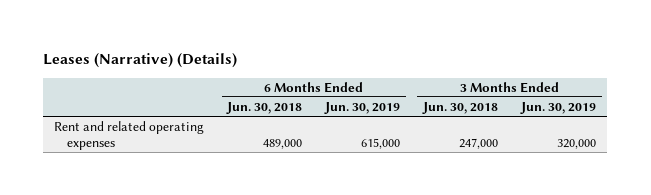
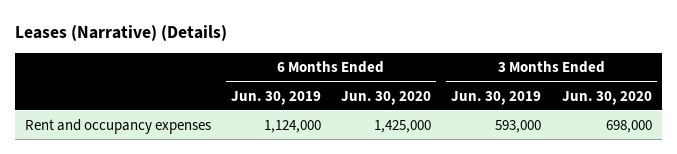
- | 6 Months Ended Jun. 30, 2018 | 6 Months Ended Jun. 30, 2019 | 3 Months Ended Jun. 30, 2018 | 3 Months Ended Jun. 30, 2019
+ | 6 Months Ended Jun. 30, 2019 | 6 Months Ended Jun. 30, 2020 | 3 Months Ended Jun. 30, 2019 | 3 Months Ended Jun. 30, 2020
- Rent and related operating expenses | 489,000 | 615,000 | 247,000 | 320,000
+ Rent and occupancy expenses | 1,124,000 | 1,425,000 | 593,000 | 698,000

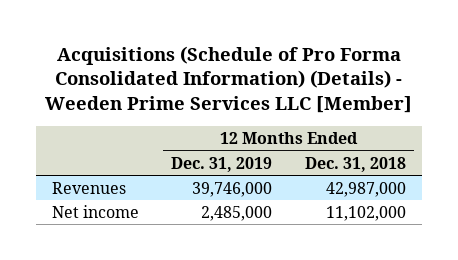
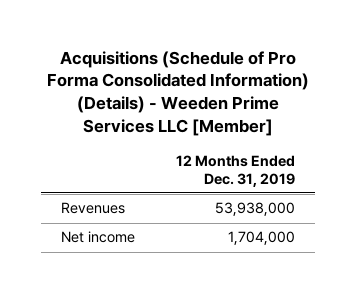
- | 12 Months Ended Dec. 31, 2019 | 12 Months Ended Dec. 31, 2018
+ | 12 Months Ended Dec. 31, 2019
- Revenues | 39,746,000 | 42,987,000
- Net income | 2,485,000 | 11,102,000
+ Revenues | 53,938,000
+ Net income | 1,704,000

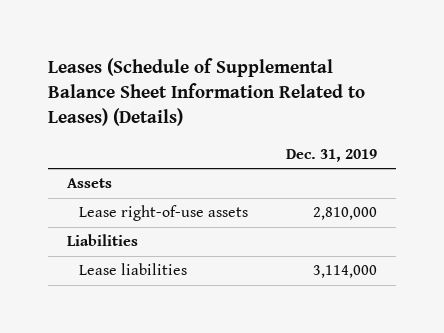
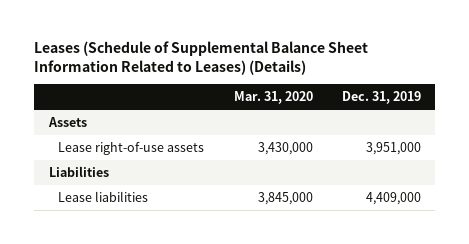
- | Dec. 31, 2019
+ | Mar. 31, 2020 | Dec. 31, 2019
- Lease right-of-use assets | 2,810,000
+ Lease right-of-use assets | 3,430,000 | 3,951,000
- Lease liabilities | 3,114,000
+ Lease liabilities | 3,845,000 | 4,409,000

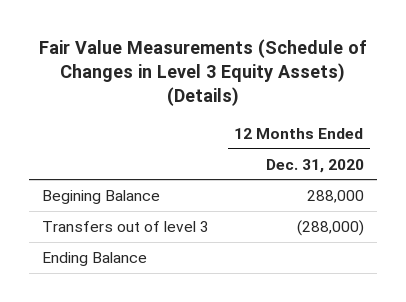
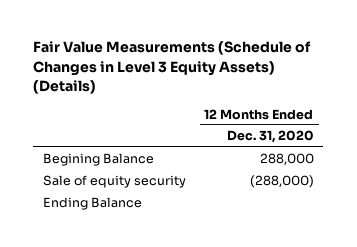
- Transfers out of level 3 | (288,000)
+ Sale of equity security | (288,000)

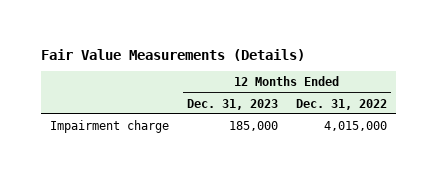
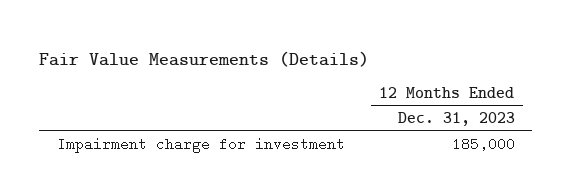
- | 12 Months Ended Dec. 31, 2023 | 12 Months Ended Dec. 31, 2022
+ | 12 Months Ended Dec. 31, 2023
- Impairment charge | 185,000 | 4,015,000
+ Impairment charge for investment | 185,000

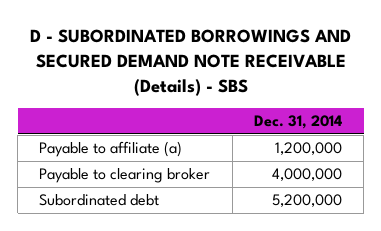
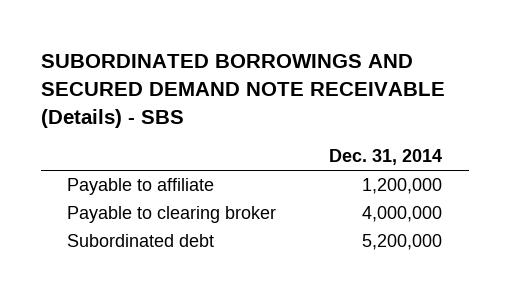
- D - SUBORDINATED BORROWINGS AND SECURED DEMAND NOTE RECEIVABLE (Details) - SBS
+ SUBORDINATED BORROWINGS AND SECURED DEMAND NOTE RECEIVABLE (Details) - SBS
- Payable to affiliate (a) | 1,200,000
+ Payable to affiliate | 1,200,000

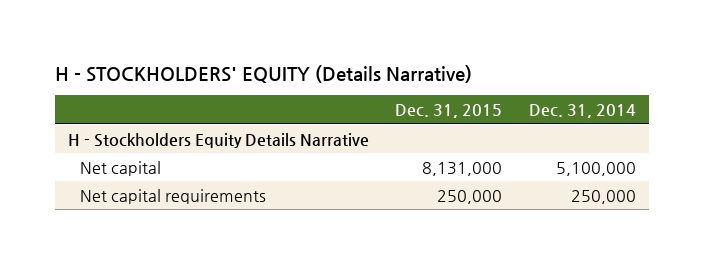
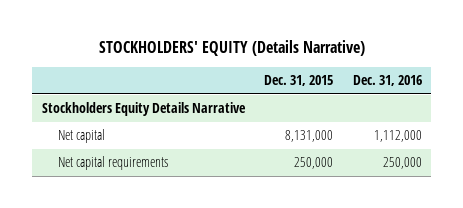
- H - STOCKHOLDERS' EQUITY (Details Narrative)
+ STOCKHOLDERS' EQUITY (Details Narrative)
- | Dec. 31, 2015 | Dec. 31, 2014
+ | Dec. 31, 2015 | Dec. 31, 2016
- H - Stockholders Equity Details Narrative
+ Stockholders Equity Details Narrative

